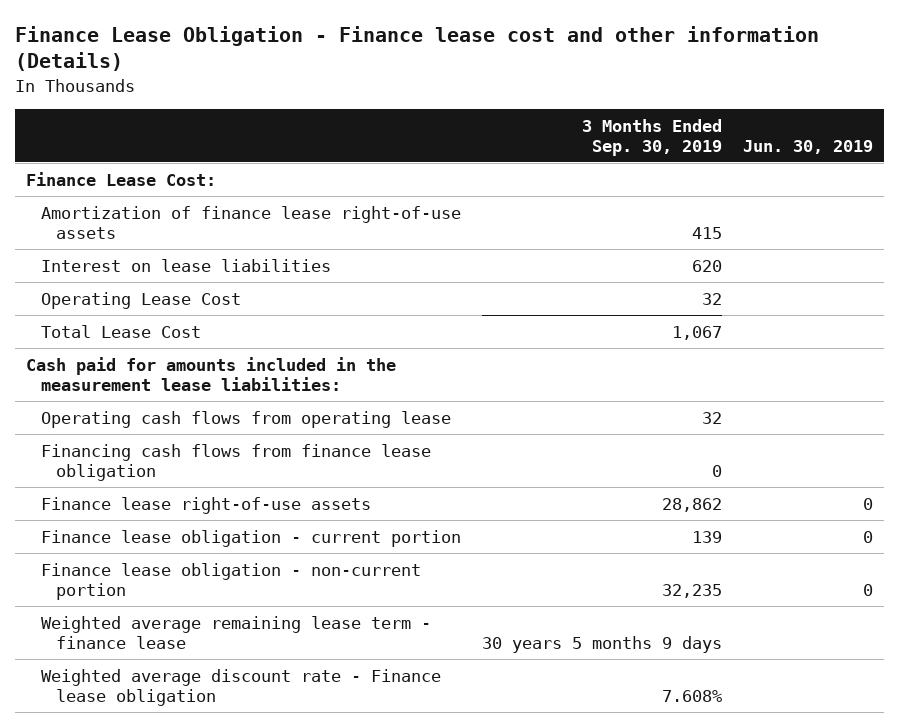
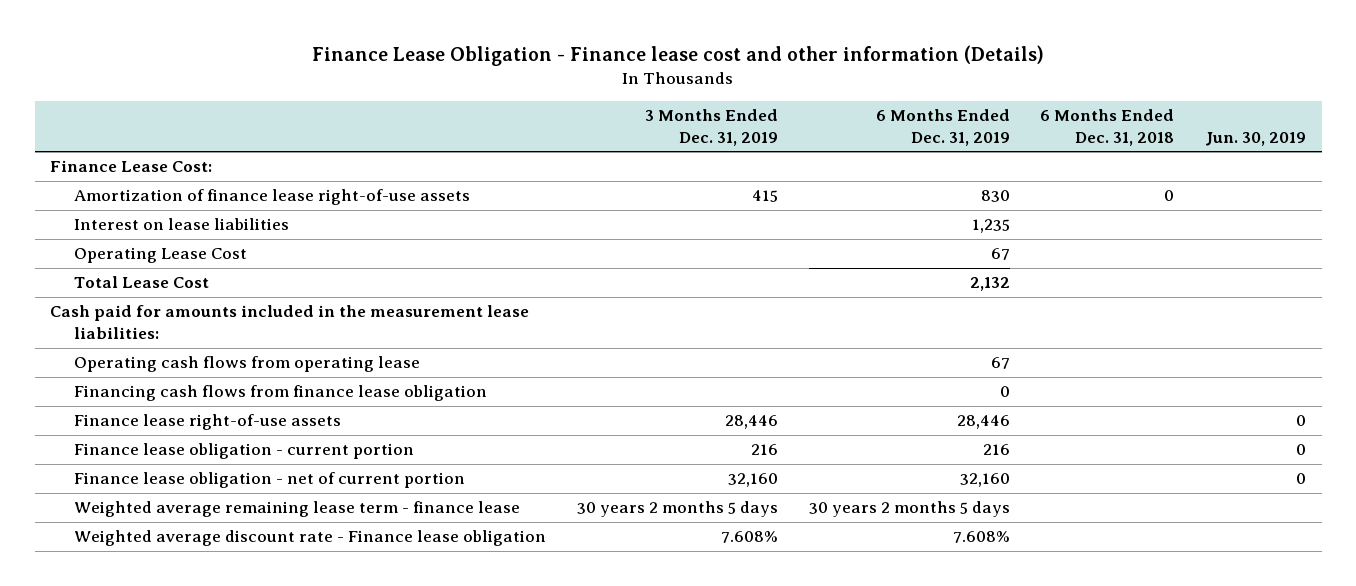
- | 3 Months Ended Sep. 30, 2019 | Jun. 30, 2019
+ | 3 Months Ended Dec. 31, 2019 | 6 Months Ended Dec. 31, 2019 | 6 Months Ended Dec. 31, 2018 | Jun. 30, 2019
- Finance lease obligation - non-current portion | 32,235 | 0
+ Finance lease obligation - net of current portion | 32,160 | 32,160 | | 0

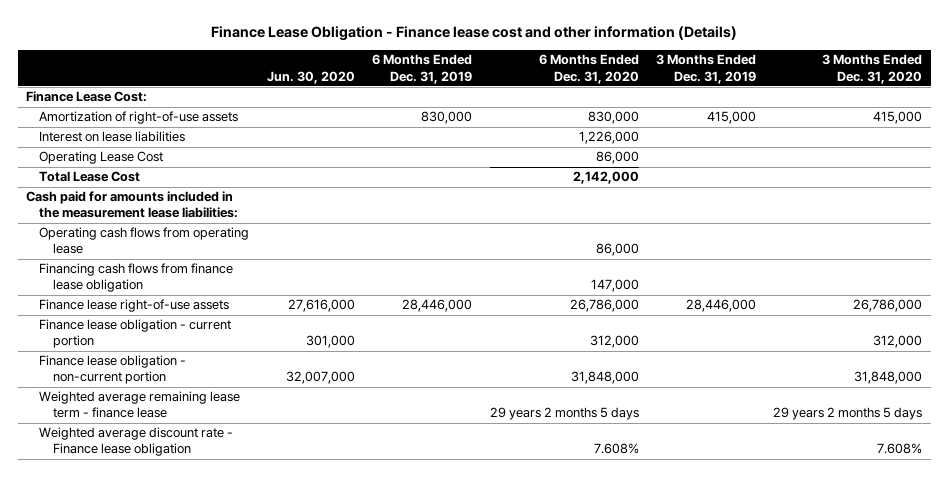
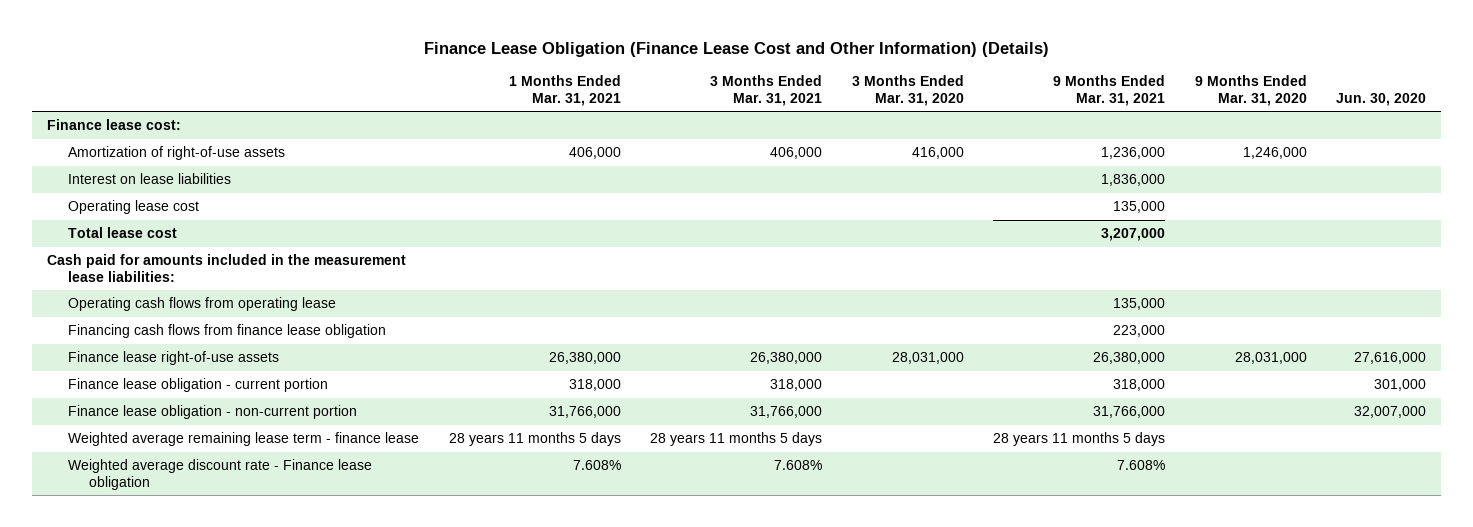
- Finance Lease Obligation - Finance lease cost and other information (Details)
+ Finance Lease Obligation (Finance Lease Cost and Other Information) (Details)
- | Jun. 30, 2020 | 6 Months Ended Dec. 31, 2019 | 6 Months Ended Dec. 31, 2020 | 3 Months Ended Dec. 31, 2019 | 3 Months Ended Dec. 31, 2020
+ | 1 Months Ended Mar. 31, 2021 | 3 Months Ended Mar. 31, 2021 | 3 Months Ended Mar. 31, 2020 | 9 Months Ended Mar. 31, 2021 | 9 Months Ended Mar. 31, 2020 | Jun. 30, 2020
- Finance Lease Cost:
+ Finance lease cost:
- Operating Lease Cost | | | 86,000 | |
- Total Lease Cost | | | 2,142,000 | |
+ Operating lease cost | | | | 135,000 | |
+ Total lease cost | | | | 3,207,000 | |

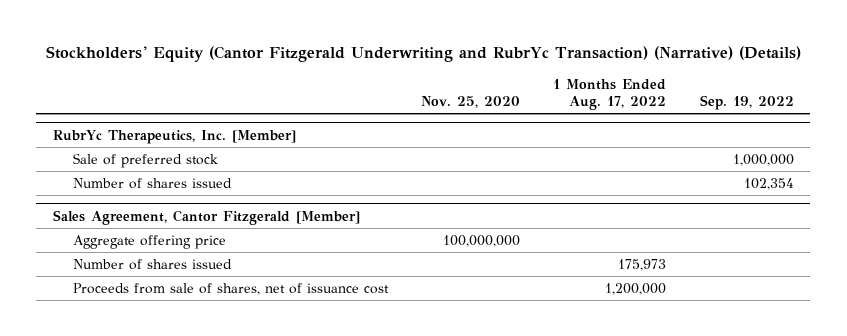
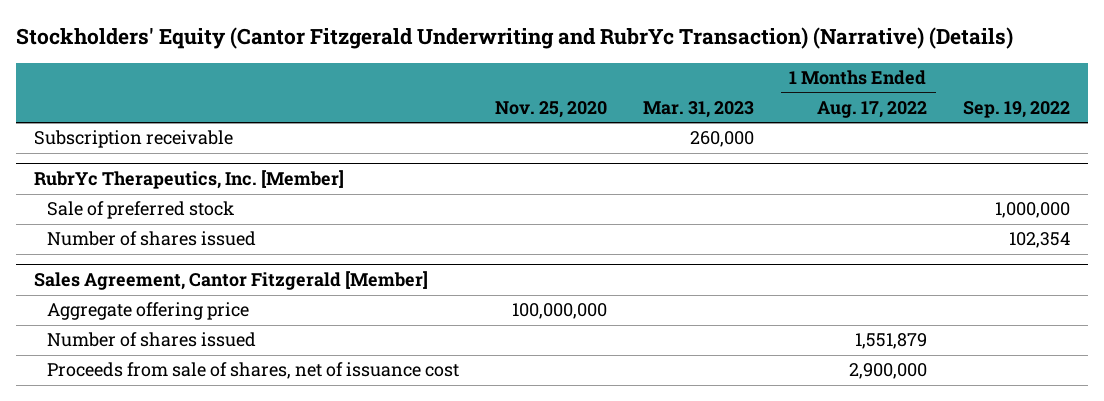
- | Nov. 25, 2020 | 1 Months Ended Aug. 17, 2022 | Sep. 19, 2022
+ | Nov. 25, 2020 | Mar. 31, 2023 | 1 Months Ended Aug. 17, 2022 | Sep. 19, 2022
+ Subscription receivable | | 260,000 | |
@ Sales Agreement, Cantor Fitzgerald [Member]
- Number of shares issued | | 175,973 |
- Proceeds from sale of shares, net of issuance cost | | 1,200,000 |
+ Number of shares issued | | | 1,551,879 |
+ Proceeds from sale of shares, net of issuance cost | | | 2,900,000 |

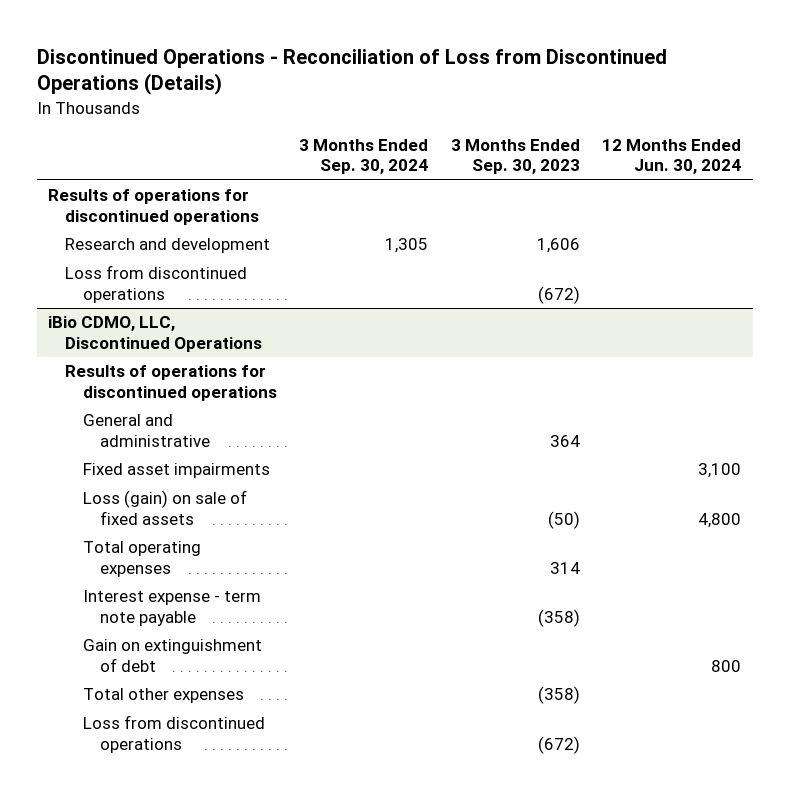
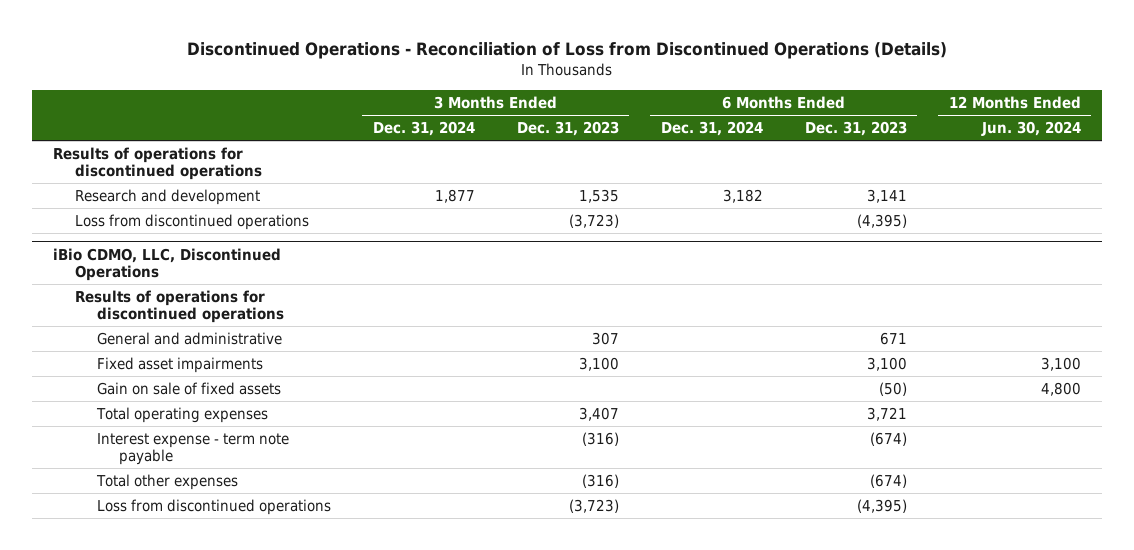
- | 3 Months Ended Sep. 30, 2024 | 3 Months Ended Sep. 30, 2023 | 12 Months Ended Jun. 30, 2024
+ | 3 Months Ended Dec. 31, 2024 | 3 Months Ended Dec. 31, 2023 | 6 Months Ended Dec. 31, 2024 | 6 Months Ended Dec. 31, 2023 | 12 Months Ended Jun. 30, 2024
@ iBio CDMO, LLC, Discontinued Operations
- Loss (gain) on sale of fixed assets | | (50) | 4,800
+ Gain on sale of fixed assets | | | | (50) | 4,800
- Gain on extinguishment of debt | | | 800

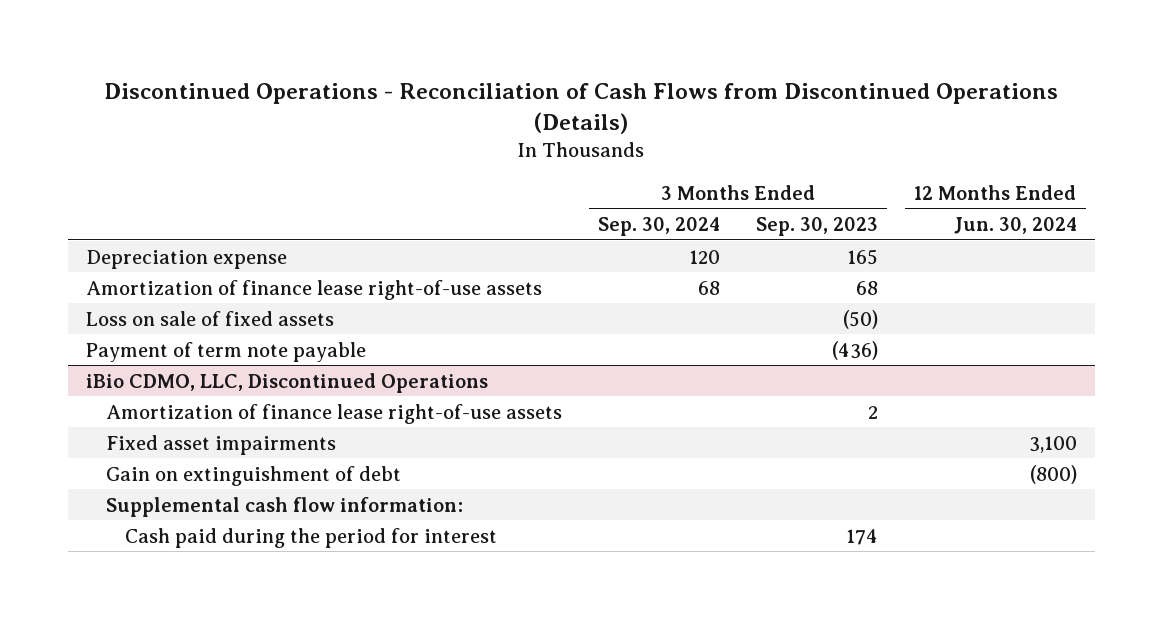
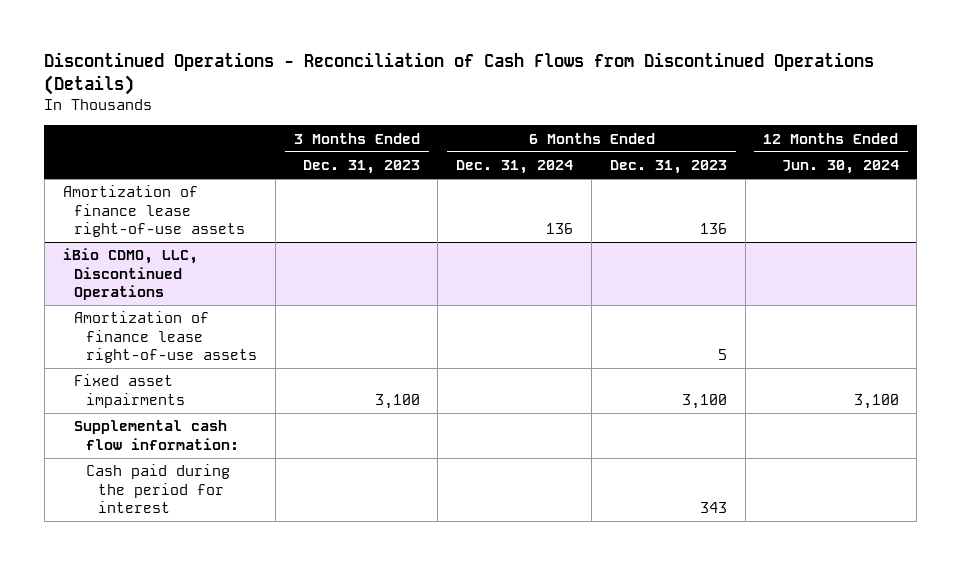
- | 3 Months Ended Sep. 30, 2024 | 3 Months Ended Sep. 30, 2023 | 12 Months Ended Jun. 30, 2024
+ | 3 Months Ended Dec. 31, 2023 | 6 Months Ended Dec. 31, 2024 | 6 Months Ended Dec. 31, 2023 | 12 Months Ended Jun. 30, 2024
- Depreciation expense | 120 | 165 |
- Loss on sale of fixed assets | | (50) |
- Payment of term note payable | | (436) |
@ iBio CDMO, LLC, Discontinued Operations
- Gain on extinguishment of debt | | | (800)

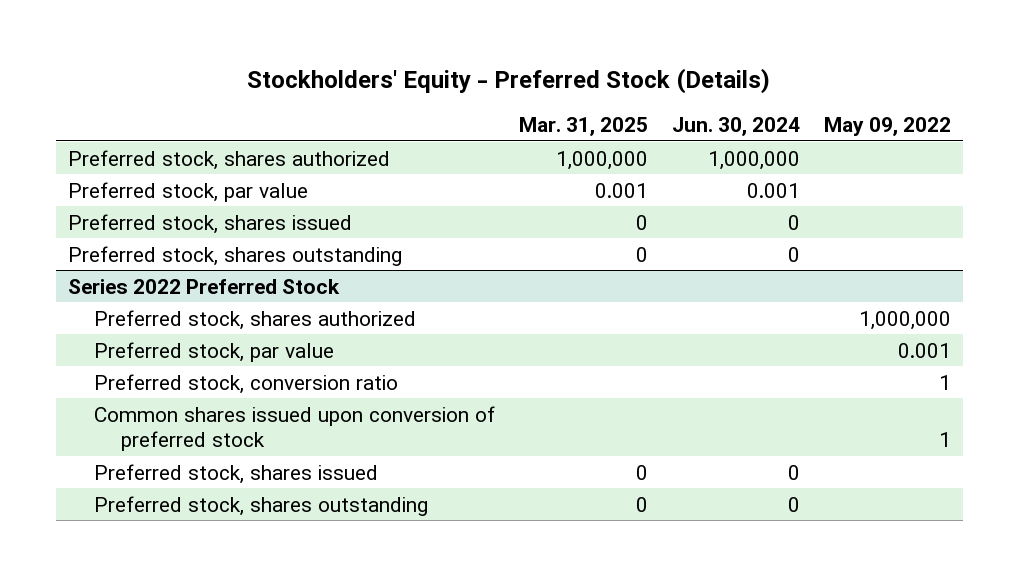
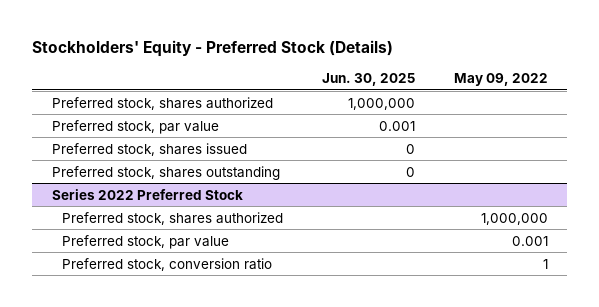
- | Mar. 31, 2025 | Jun. 30, 2024 | May 09, 2022
+ | Jun. 30, 2025 | May 09, 2022
@ Series 2022 Preferred Stock
- Common shares issued upon conversion of preferred stock | | | 1
- Preferred stock, shares issued | 0 | 0 |
- Preferred stock, shares outstanding | 0 | 0 |

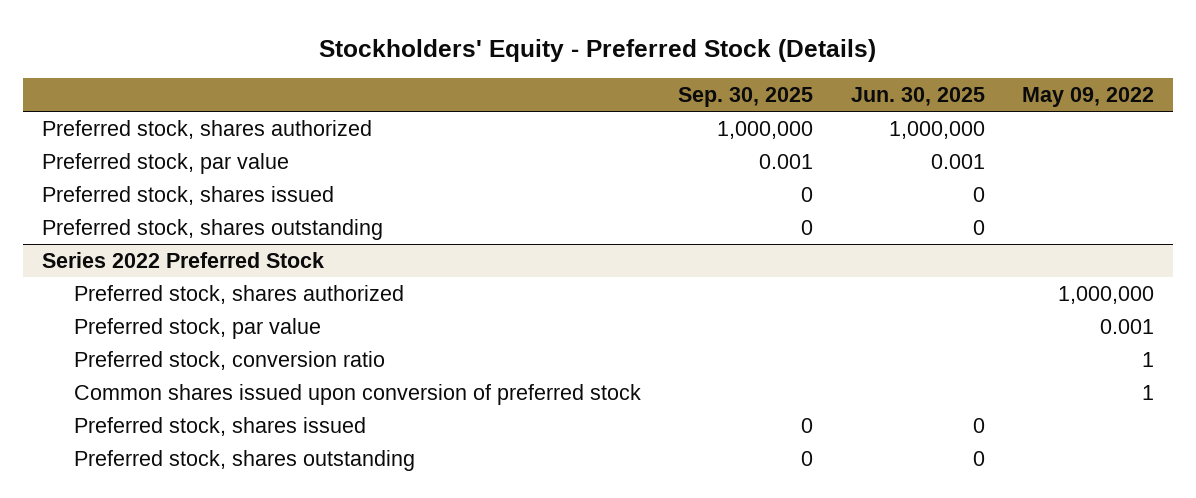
- | Jun. 30, 2025 | May 09, 2022
+ | Sep. 30, 2025 | Jun. 30, 2025 | May 09, 2022
@ Series 2022 Preferred Stock
+ Common shares issued upon conversion of preferred stock | | | 1
+ Preferred stock, shares issued | 0 | 0 |
+ Preferred stock, shares outstanding | 0 | 0 |

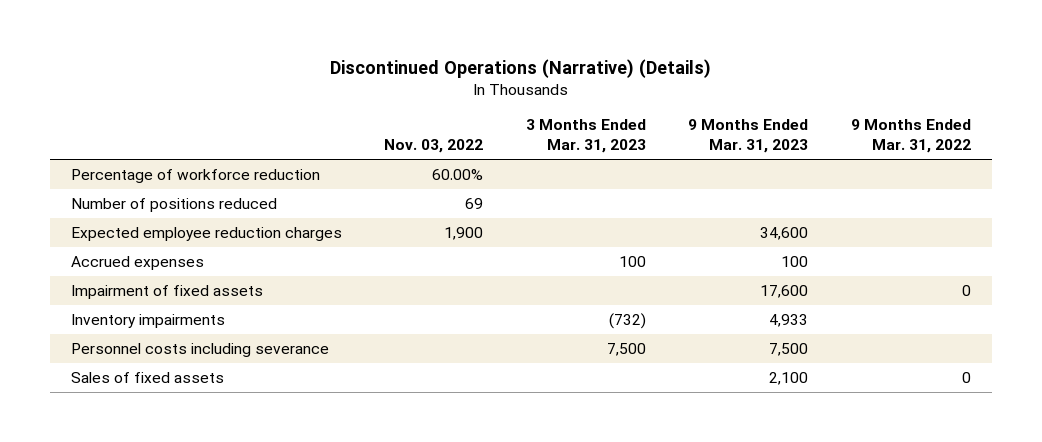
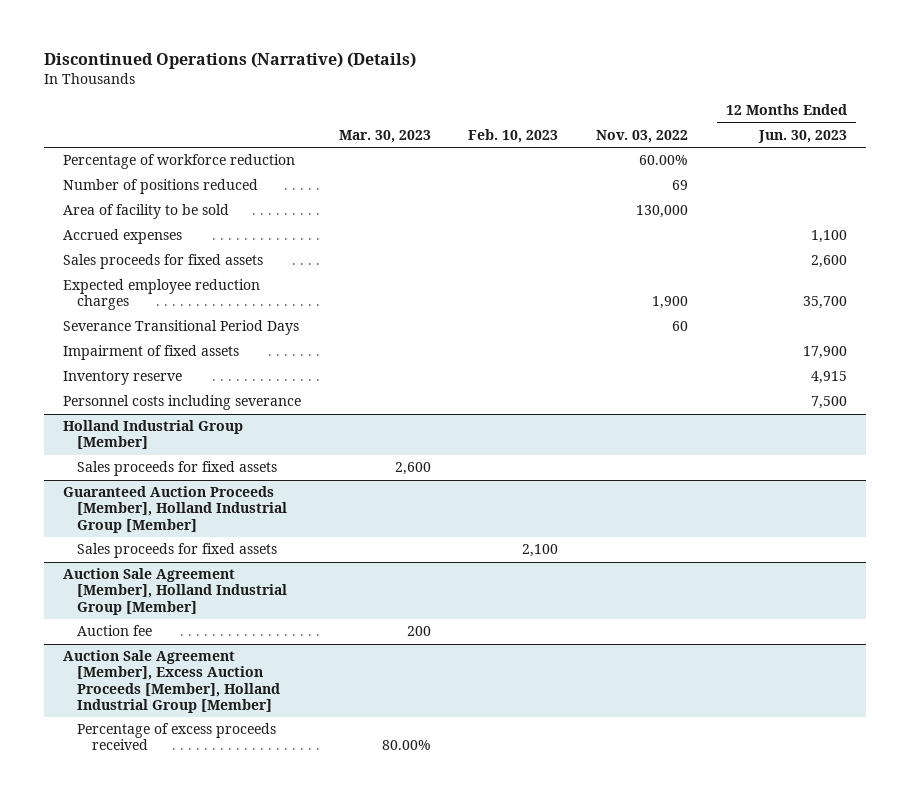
- | Nov. 03, 2022 | 3 Months Ended Mar. 31, 2023 | 9 Months Ended Mar. 31, 2023 | 9 Months Ended Mar. 31, 2022
+ | Mar. 30, 2023 | Feb. 10, 2023 | Nov. 03, 2022 | 12 Months Ended Jun. 30, 2023
+ Area of facility to be sold | | | 130,000 |
+ Sales proceeds for fixed assets | | | | 2,600
moved down: Expected employee reduction charges | | | 1,900 | 35,700
+ Severance Transitional Period Days | | | 60 |
- Inventory impairments | | (732) | 4,933 |
+ Inventory reserve | | | | 4,915
- Sales of fixed assets | | | 2,100 | 0
+ Holland Industrial Group [Member]
+ Sales proceeds for fixed assets | 2,600 | | |
+ Guaranteed Auction Proceeds [Member], Holland Industrial Group [Member]
+ Sales proceeds for fixed assets | | 2,100 | |
+ Auction Sale Agreement [Member], Holland Industrial Group [Member]
+ Auction fee | 200 | | |
+ Auction Sale Agreement [Member], Excess Auction Proceeds [Member], Holland Industrial Group [Member]
+ Percentage of excess proceeds received | 80.00% | | |

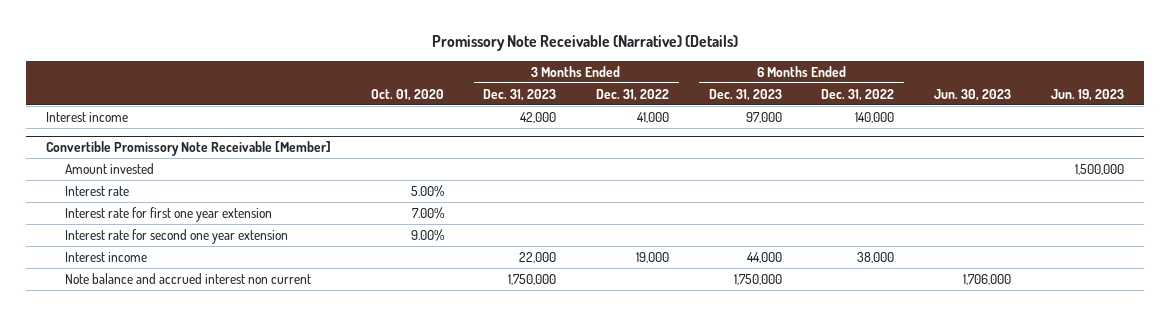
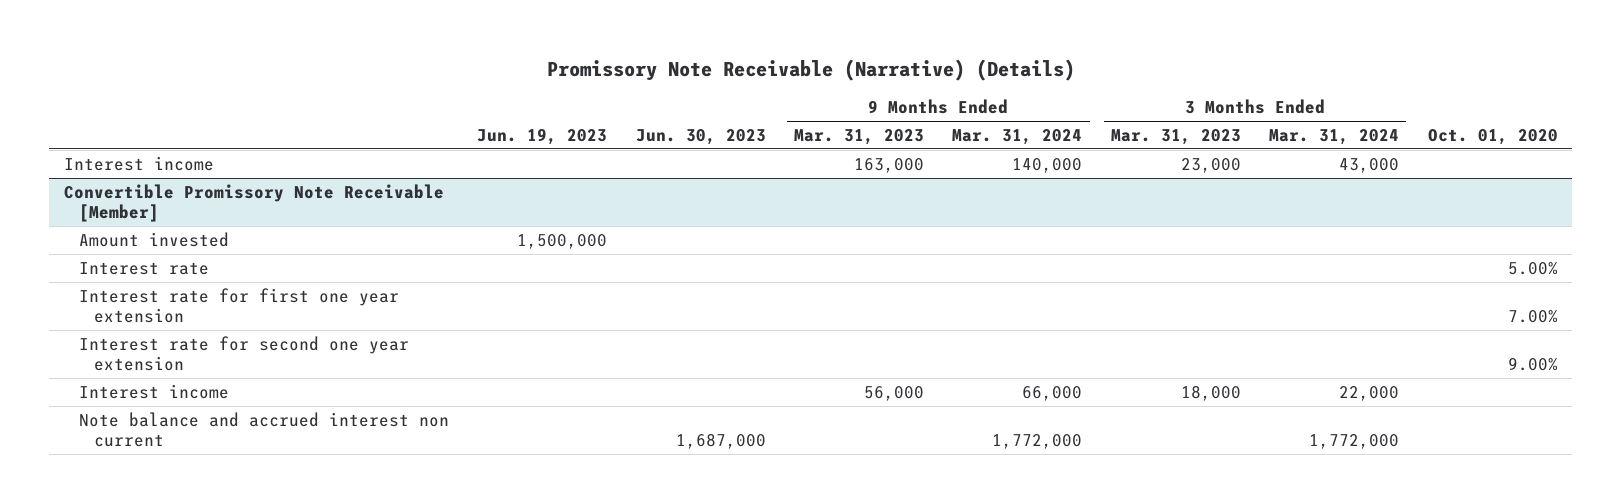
- | Oct. 01, 2020 | 3 Months Ended Dec. 31, 2023 | 3 Months Ended Dec. 31, 2022 | 6 Months Ended Dec. 31, 2023 | 6 Months Ended Dec. 31, 2022 | Jun. 30, 2023 | Jun. 19, 2023
+ | Jun. 19, 2023 | Jun. 30, 2023 | 9 Months Ended Mar. 31, 2023 | 9 Months Ended Mar. 31, 2024 | 3 Months Ended Mar. 31, 2023 | 3 Months Ended Mar. 31, 2024 | Oct. 01, 2020
@ Convertible Promissory Note Receivable [Member]
- Note balance and accrued interest non current | | 1,750,000 | | 1,750,000 | | 1,706,000 |
+ Note balance and accrued interest non current | | 1,687,000 | | 1,772,000 | | 1,772,000 |

